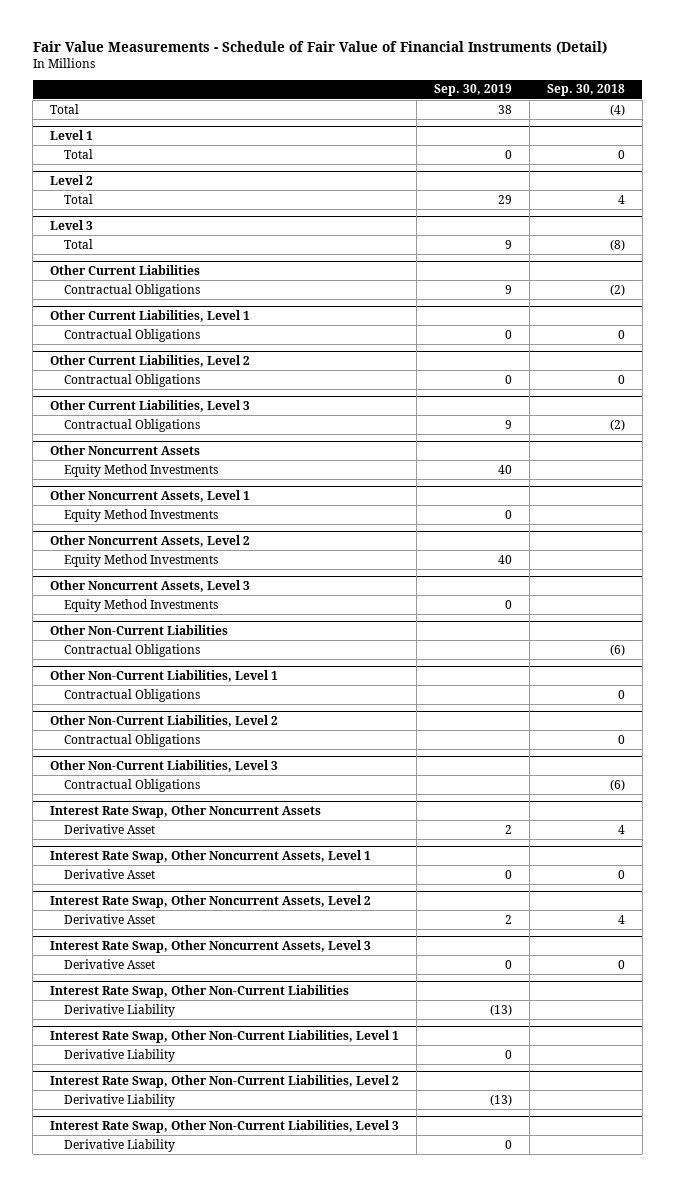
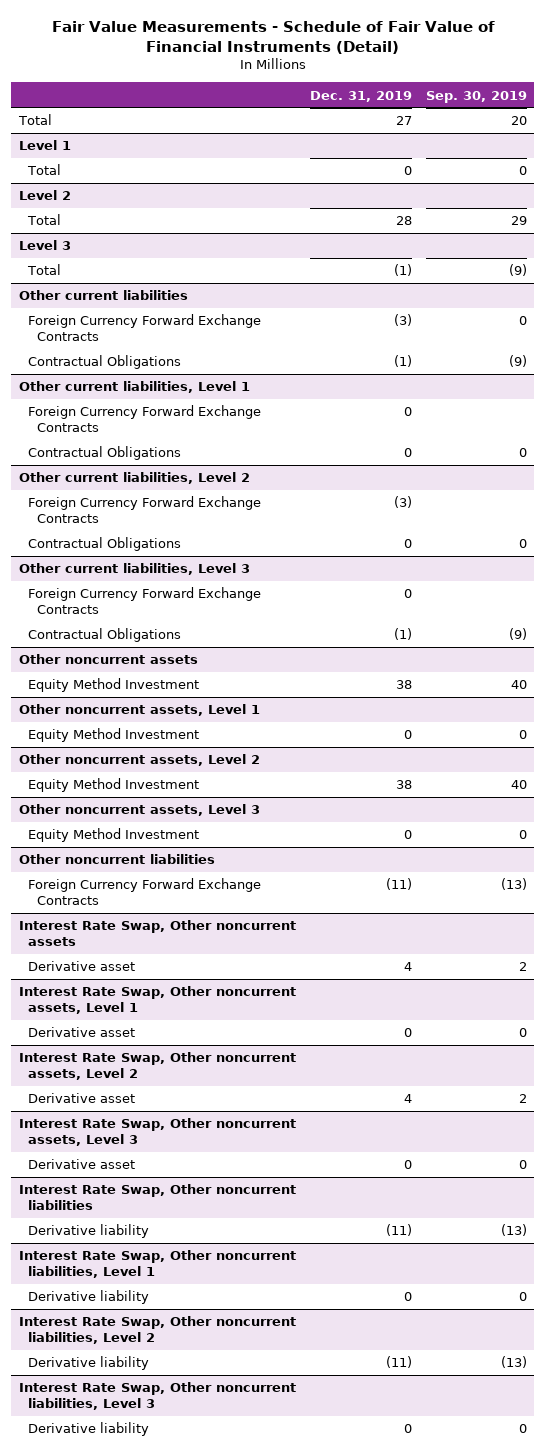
- | Sep. 30, 2019 | Sep. 30, 2018
+ | Dec. 31, 2019 | Sep. 30, 2019
- Total | 38 | (4)
+ Total | 27 | 20
@ Level 3
- Total | 9 | (8)
- Other Current Liabilities
- Contractual Obligations | 9 | (2)
- Other Current Liabilities, Level 1
@ Level 3
+ Total | (1) | (9)
+ Other current liabilities
+ Foreign Currency Forward Exchange Contracts | (3) | 0
+ Contractual Obligations | (1) | (9)
+ Other current liabilities, Level 1
+ Foreign Currency Forward Exchange Contracts | 0 |
- Other Current Liabilities, Level 2
+ Other current liabilities, Level 2
+ Foreign Currency Forward Exchange Contracts | (3) |
- Other Current Liabilities, Level 3
- Contractual Obligations | 9 | (2)
- Other Noncurrent Assets
- Equity Method Investments | 40 |
- Other Noncurrent Assets, Level 1
- Equity Method Investments | 0 |
- Other Noncurrent Assets, Level 2
- Equity Method Investments | 40 |
- Other Noncurrent Assets, Level 3
- Equity Method Investments | 0 |
- Other Non-Current Liabilities
- Contractual Obligations | | (6)
- Other Non-Current Liabilities, Level 1
- Contractual Obligations | | 0
- Other Non-Current Liabilities, Level 2
- Contractual Obligations | | 0
- Other Non-Current Liabilities, Level 3
- Contractual Obligations | | (6)
- Interest Rate Swap, Other Noncurrent Assets
- Derivative Asset | 2 | 4
- Interest Rate Swap, Other Noncurrent Assets, Level 1
- Derivative Asset | 0 | 0
- Interest Rate Swap, Other Noncurrent Assets, Level 2
- Derivative Asset | 2 | 4
- Interest Rate Swap, Other Noncurrent Assets, Level 3
- Derivative Asset | 0 | 0
- Interest Rate Swap, Other Non-Current Liabilities
- Derivative Liability | (13) |
- Interest Rate Swap, Other Non-Current Liabilities, Level 1
- Derivative Liability | 0 |
- Interest Rate Swap, Other Non-Current Liabilities, Level 2
- Derivative Liability | (13) |
- Interest Rate Swap, Other Non-Current Liabilities, Level 3
- Derivative Liability | 0 |
+ Other current liabilities, Level 3
+ Foreign Currency Forward Exchange Contracts | 0 |
+ Contractual Obligations | (1) | (9)
+ Other noncurrent assets
+ Equity Method Investment | 38 | 40
+ Other noncurrent assets, Level 1
+ Equity Method Investment | 0 | 0
+ Other noncurrent assets, Level 2
+ Equity Method Investment | 38 | 40
+ Other noncurrent assets, Level 3
+ Equity Method Investment | 0 | 0
+ Other noncurrent liabilities
+ Foreign Currency Forward Exchange Contracts | (11) | (13)
+ Interest Rate Swap, Other noncurrent assets
+ Derivative asset | 4 | 2
+ Interest Rate Swap, Other noncurrent assets, Level 1
+ Derivative asset | 0 | 0
+ Interest Rate Swap, Other noncurrent assets, Level 2
+ Derivative asset | 4 | 2
+ Interest Rate Swap, Other noncurrent assets, Level 3
+ Derivative asset | 0 | 0
+ Interest Rate Swap, Other noncurrent liabilities
+ Derivative liability | (11) | (13)
+ Interest Rate Swap, Other noncurrent liabilities, Level 1
+ Derivative liability | 0 | 0
+ Interest Rate Swap, Other noncurrent liabilities, Level 2
+ Derivative liability | (11) | (13)
+ Interest Rate Swap, Other noncurrent liabilities, Level 3
+ Derivative liability | 0 | 0

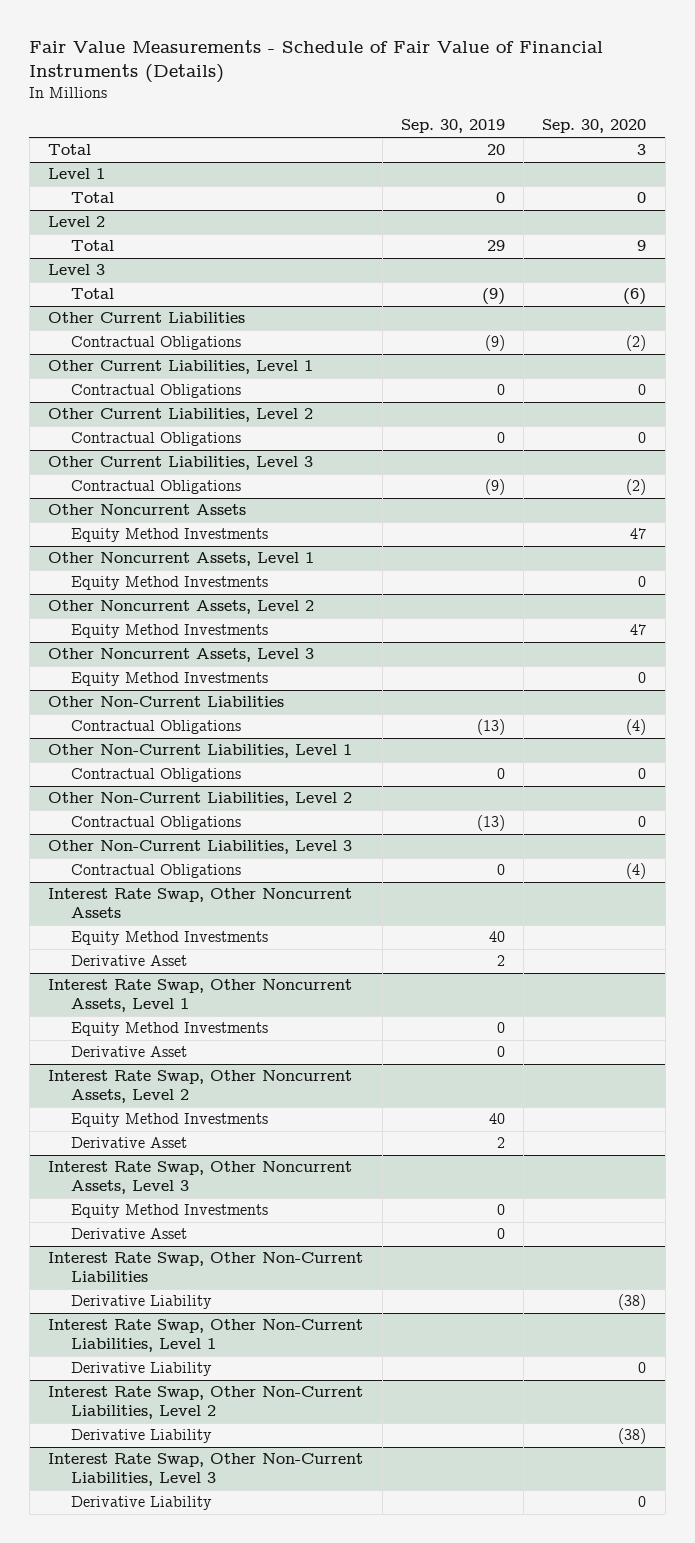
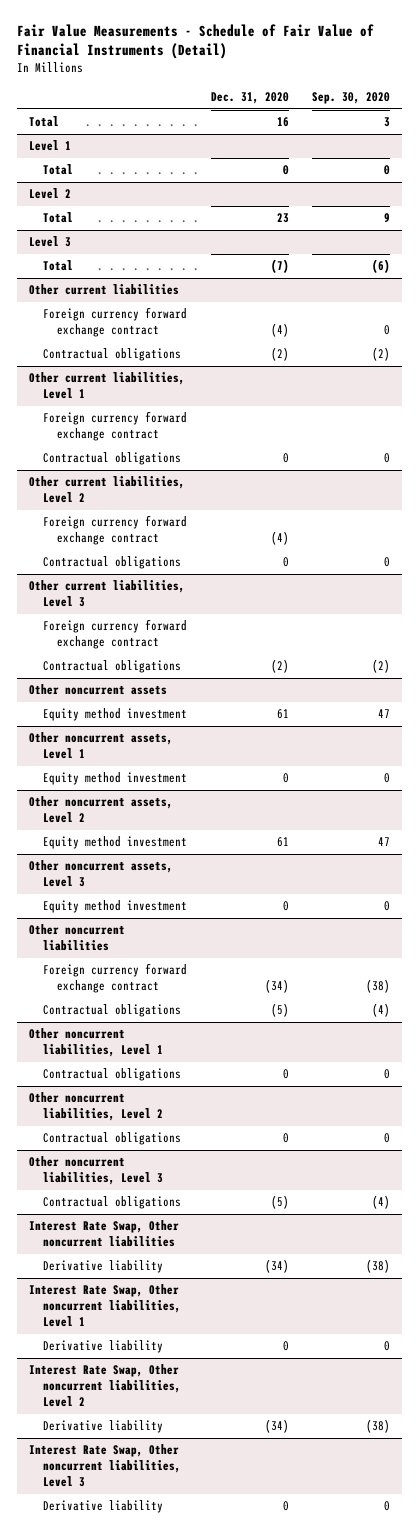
- Fair Value Measurements - Schedule of Fair Value of Financial Instruments (Details)
+ Fair Value Measurements - Schedule of Fair Value of Financial Instruments (Detail)
- | Sep. 30, 2019 | Sep. 30, 2020
+ | Dec. 31, 2020 | Sep. 30, 2020
- Other Current Liabilities
- Contractual Obligations | (9) | (2)
- Other Current Liabilities, Level 1
- Contractual Obligations | 0 | 0
- Other Current Liabilities, Level 2
- Contractual Obligations | 0 | 0
- Other Current Liabilities, Level 3
- Contractual Obligations | (9) | (2)
- Other Noncurrent Assets
- Equity Method Investments | | 47
- Other Noncurrent Assets, Level 1
- Equity Method Investments | | 0
- Other Noncurrent Assets, Level 2
- Equity Method Investments | | 47
- Other Noncurrent Assets, Level 3
- Equity Method Investments | | 0
- Other Non-Current Liabilities
- Contractual Obligations | (13) | (4)
- Other Non-Current Liabilities, Level 1
- Contractual Obligations | 0 | 0
- Other Non-Current Liabilities, Level 2
- Contractual Obligations | (13) | 0
- Other Non-Current Liabilities, Level 3
- Contractual Obligations | 0 | (4)
- Interest Rate Swap, Other Noncurrent Assets
- Equity Method Investments | 40 |
- Derivative Asset | 2 |
- Interest Rate Swap, Other Noncurrent Assets, Level 1
- Equity Method Investments | 0 |
- Derivative Asset | 0 |
- Interest Rate Swap, Other Noncurrent Assets, Level 2
- Equity Method Investments | 40 |
- Derivative Asset | 2 |
- Interest Rate Swap, Other Noncurrent Assets, Level 3
- Equity Method Investments | 0 |
- Derivative Asset | 0 |
- Interest Rate Swap, Other Non-Current Liabilities
- Derivative Liability | | (38)
- Interest Rate Swap, Other Non-Current Liabilities, Level 1
- Derivative Liability | | 0
- Interest Rate Swap, Other Non-Current Liabilities, Level 2
- Derivative Liability | | (38)
- Interest Rate Swap, Other Non-Current Liabilities, Level 3
- Derivative Liability | | 0
+ Other current liabilities
+ Foreign currency forward exchange contract | (4) | 0
+ Contractual obligations | (2) | (2)
+ Other current liabilities, Level 1
+ Foreign currency forward exchange contract
+ Contractual obligations | 0 | 0
+ Other current liabilities, Level 2
+ Foreign currency forward exchange contract | (4) |
+ Contractual obligations | 0 | 0
+ Other current liabilities, Level 3
+ Foreign currency forward exchange contract
+ Contractual obligations | (2) | (2)
+ Other noncurrent assets
+ Equity method investment | 61 | 47
+ Other noncurrent assets, Level 1
+ Equity method investment | 0 | 0
+ Other noncurrent assets, Level 2
+ Equity method investment | 61 | 47
+ Other noncurrent assets, Level 3
+ Equity method investment | 0 | 0
+ Other noncurrent liabilities
+ Foreign currency forward exchange contract | (34) | (38)
+ Contractual obligations | (5) | (4)
+ Other noncurrent liabilities, Level 1
+ Contractual obligations | 0 | 0
+ Other noncurrent liabilities, Level 2
+ Contractual obligations | 0 | 0
+ Other noncurrent liabilities, Level 3
+ Contractual obligations | (5) | (4)
+ Interest Rate Swap, Other noncurrent liabilities
+ Derivative liability | (34) | (38)
+ Interest Rate Swap, Other noncurrent liabilities, Level 1
+ Derivative liability | 0 | 0
+ Interest Rate Swap, Other noncurrent liabilities, Level 2
+ Derivative liability | (34) | (38)
+ Interest Rate Swap, Other noncurrent liabilities, Level 3
+ Derivative liability | 0 | 0

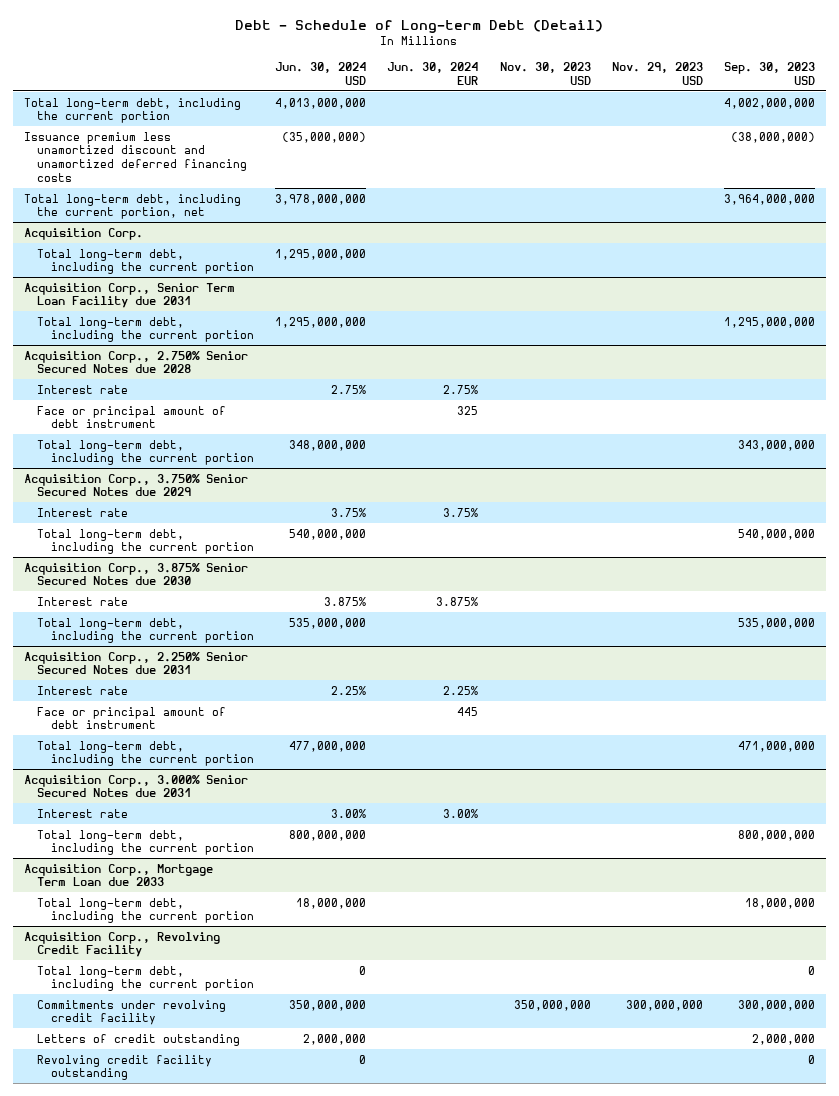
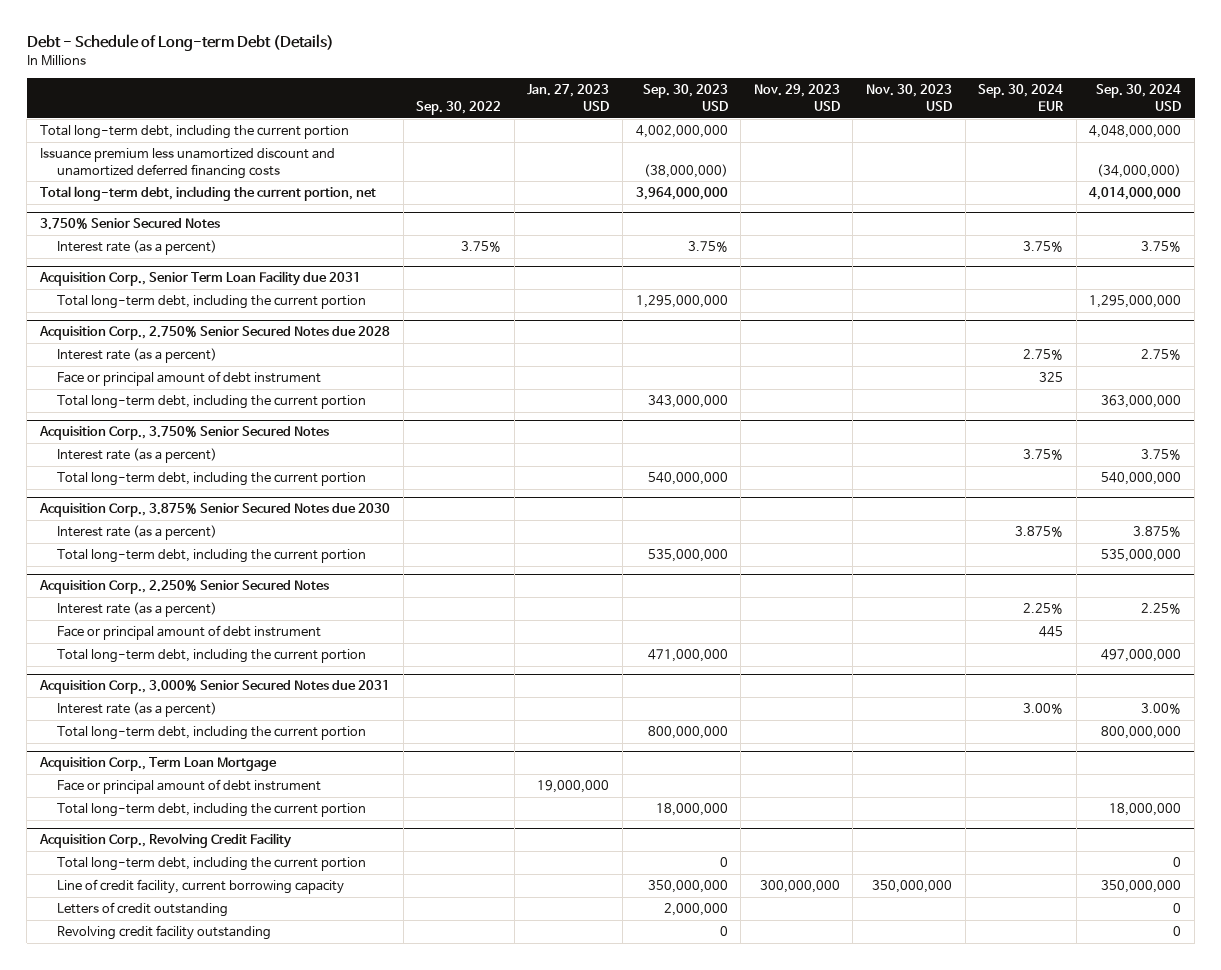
- Debt - Schedule of Long-term Debt (Detail)
+ Debt - Schedule of Long-term Debt (Details)
- | Jun. 30, 2024 USD | Jun. 30, 2024 EUR | Nov. 30, 2023 USD | Nov. 29, 2023 USD | Sep. 30, 2023 USD
+ | Sep. 30, 2022 | Jan. 27, 2023 USD | Sep. 30, 2023 USD | Nov. 29, 2023 USD | Nov. 30, 2023 USD | Sep. 30, 2024 EUR | Sep. 30, 2024 USD
- Acquisition Corp.
- Total long-term debt, including the current portion | 1,295,000,000 | | | |
+ 3.750% Senior Secured Notes
+ Interest rate (as a percent) | 3.75% | | 3.75% | | | 3.75% | 3.75%
@ Acquisition Corp., 2.750% Senior Secured Notes due 2028
- Interest rate | 2.75% | 2.75% | | |
+ Interest rate (as a percent) | | | | | | 2.75% | 2.75%
- Acquisition Corp., 3.750% Senior Secured Notes due 2029
- Interest rate | 3.75% | 3.75% | | |
+ Acquisition Corp., 3.750% Senior Secured Notes
+ Interest rate (as a percent) | | | | | | 3.75% | 3.75%
@ Acquisition Corp., 3.875% Senior Secured Notes due 2030
- Interest rate | 3.875% | 3.875% | | |
+ Interest rate (as a percent) | | | | | | 3.875% | 3.875%
- Acquisition Corp., 2.250% Senior Secured Notes due 2031
- Interest rate | 2.25% | 2.25% | | |
+ Acquisition Corp., 2.250% Senior Secured Notes
+ Interest rate (as a percent) | | | | | | 2.25% | 2.25%
@ Acquisition Corp., 3.000% Senior Secured Notes due 2031
- Interest rate | 3.00% | 3.00% | | |
+ Interest rate (as a percent) | | | | | | 3.00% | 3.00%
- Acquisition Corp., Mortgage Term Loan due 2033
+ Acquisition Corp., Term Loan Mortgage
+ Face or principal amount of debt instrument | | 19,000,000 | | | | |
@ Acquisition Corp., Revolving Credit Facility
- Commitments under revolving credit facility | 350,000,000 | | 350,000,000 | 300,000,000 | 300,000,000
+ Line of credit facility, current borrowing capacity | | | 350,000,000 | 300,000,000 | 350,000,000 | | 350,000,000

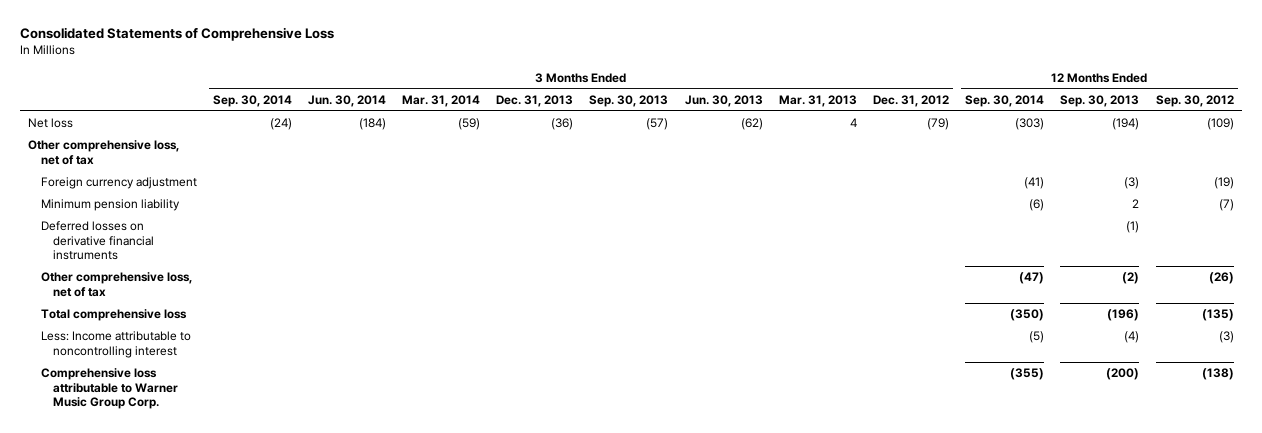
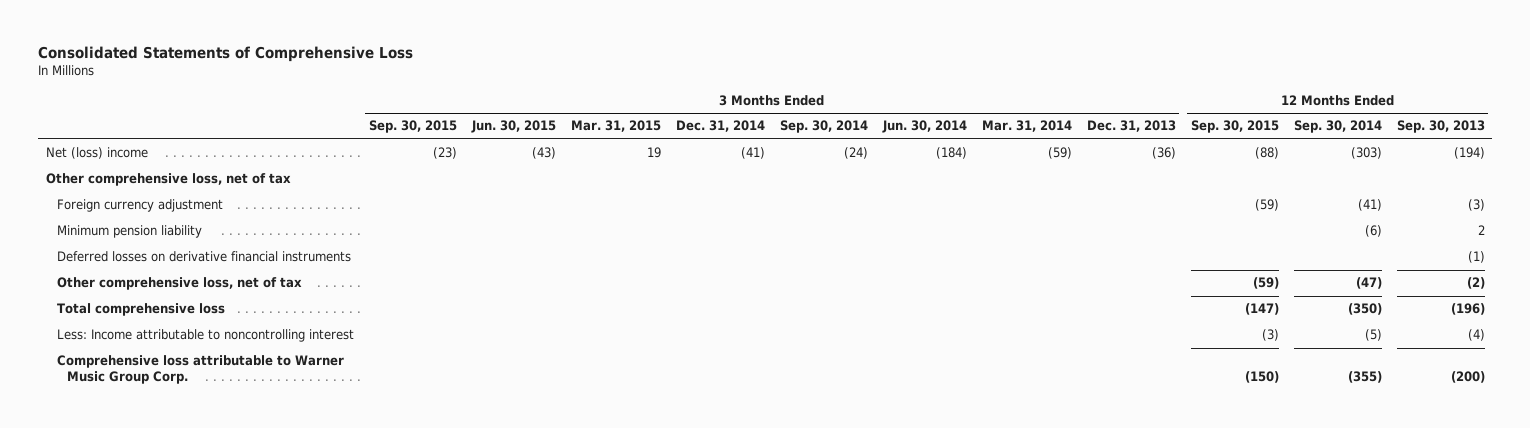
- | 3 Months Ended Sep. 30, 2014 | 3 Months Ended Jun. 30, 2014 | 3 Months Ended Mar. 31, 2014 | 3 Months Ended Dec. 31, 2013 | 3 Months Ended Sep. 30, 2013 | 3 Months Ended Jun. 30, 2013 | 3 Months Ended Mar. 31, 2013 | 3 Months Ended Dec. 31, 2012 | 12 Months Ended Sep. 30, 2014 | 12 Months Ended Sep. 30, 2013 | 12 Months Ended Sep. 30, 2012
+ | 3 Months Ended Sep. 30, 2015 | 3 Months Ended Jun. 30, 2015 | 3 Months Ended Mar. 31, 2015 | 3 Months Ended Dec. 31, 2014 | 3 Months Ended Sep. 30, 2014 | 3 Months Ended Jun. 30, 2014 | 3 Months Ended Mar. 31, 2014 | 3 Months Ended Dec. 31, 2013 | 12 Months Ended Sep. 30, 2015 | 12 Months Ended Sep. 30, 2014 | 12 Months Ended Sep. 30, 2013
- Net loss | (24) | (184) | (59) | (36) | (57) | (62) | 4 | (79) | (303) | (194) | (109)
+ Net (loss) income | (23) | (43) | 19 | (41) | (24) | (184) | (59) | (36) | (88) | (303) | (194)

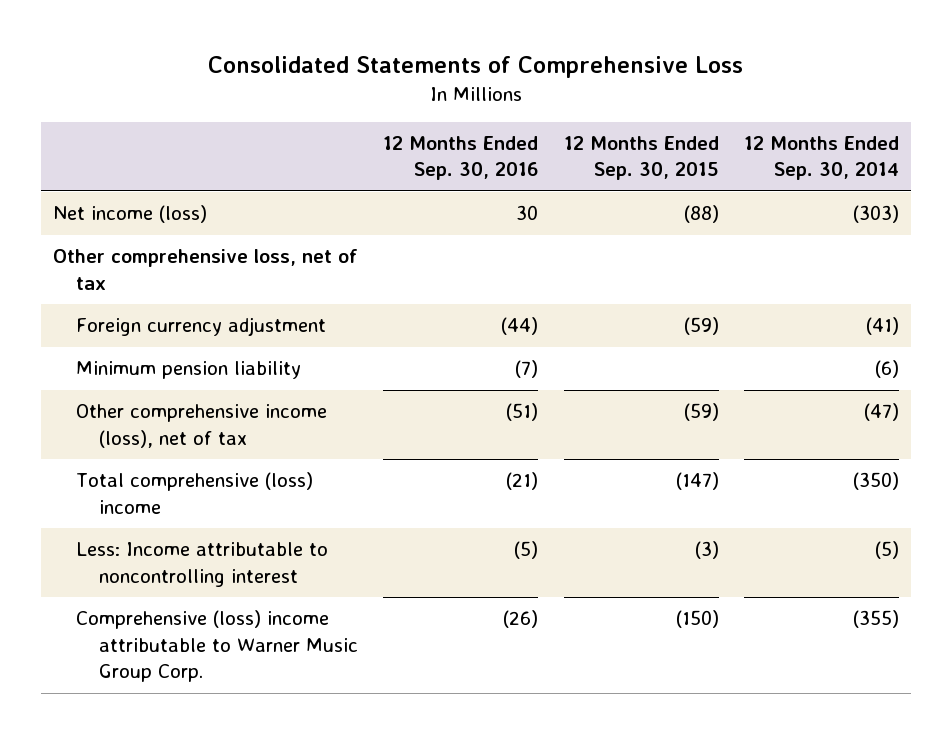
- | 3 Months Ended Sep. 30, 2015 | 3 Months Ended Jun. 30, 2015 | 3 Months Ended Mar. 31, 2015 | 3 Months Ended Dec. 31, 2014 | 3 Months Ended Sep. 30, 2014 | 3 Months Ended Jun. 30, 2014 | 3 Months Ended Mar. 31, 2014 | 3 Months Ended Dec. 31, 2013 | 12 Months Ended Sep. 30, 2015 | 12 Months Ended Sep. 30, 2014 | 12 Months Ended Sep. 30, 2013
+ | 12 Months Ended Sep. 30, 2016 | 12 Months Ended Sep. 30, 2015 | 12 Months Ended Sep. 30, 2014
- Net (loss) income | (23) | (43) | 19 | (41) | (24) | (184) | (59) | (36) | (88) | (303) | (194)
+ Net income (loss) | 30 | (88) | (303)
- Deferred losses on derivative financial instruments | | | | | | | | | | | (1)
- Other comprehensive loss, net of tax | | | | | | | | | (59) | (47) | (2)
- Total comprehensive loss | | | | | | | | | (147) | (350) | (196)
+ Other comprehensive income (loss), net of tax | (51) | (59) | (47)
+ Total comprehensive (loss) income | (21) | (147) | (350)
- Comprehensive loss attributable to Warner Music Group Corp. | | | | | | | | | (150) | (355) | (200)
+ Comprehensive (loss) income attributable to Warner Music Group Corp. | (26) | (150) | (355)

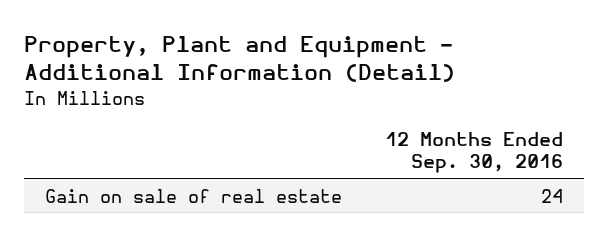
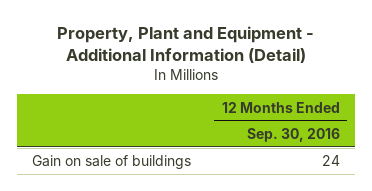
- Gain on sale of real estate | 24
+ Gain on sale of buildings | 24

